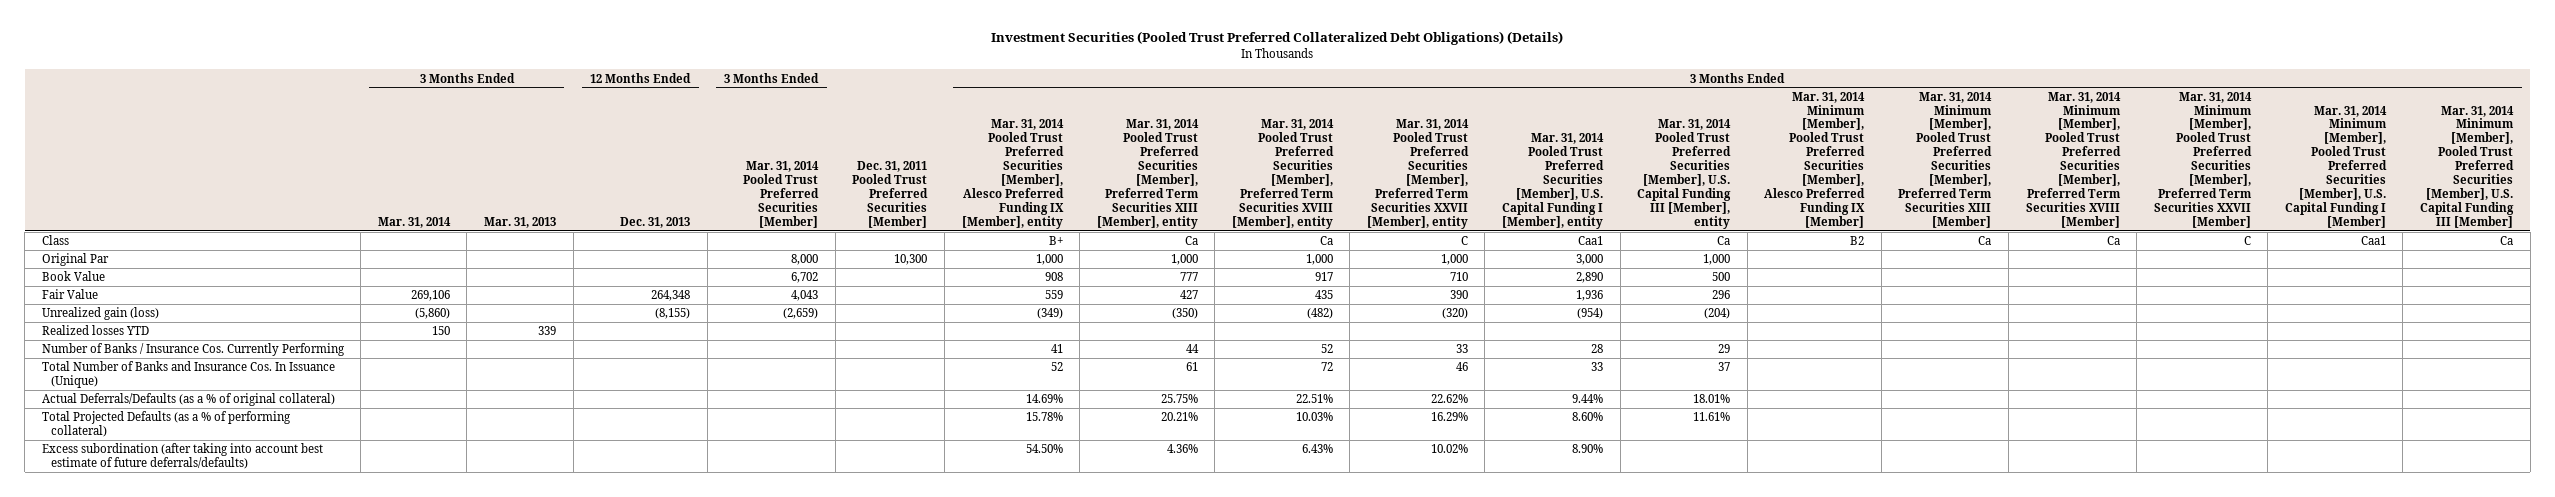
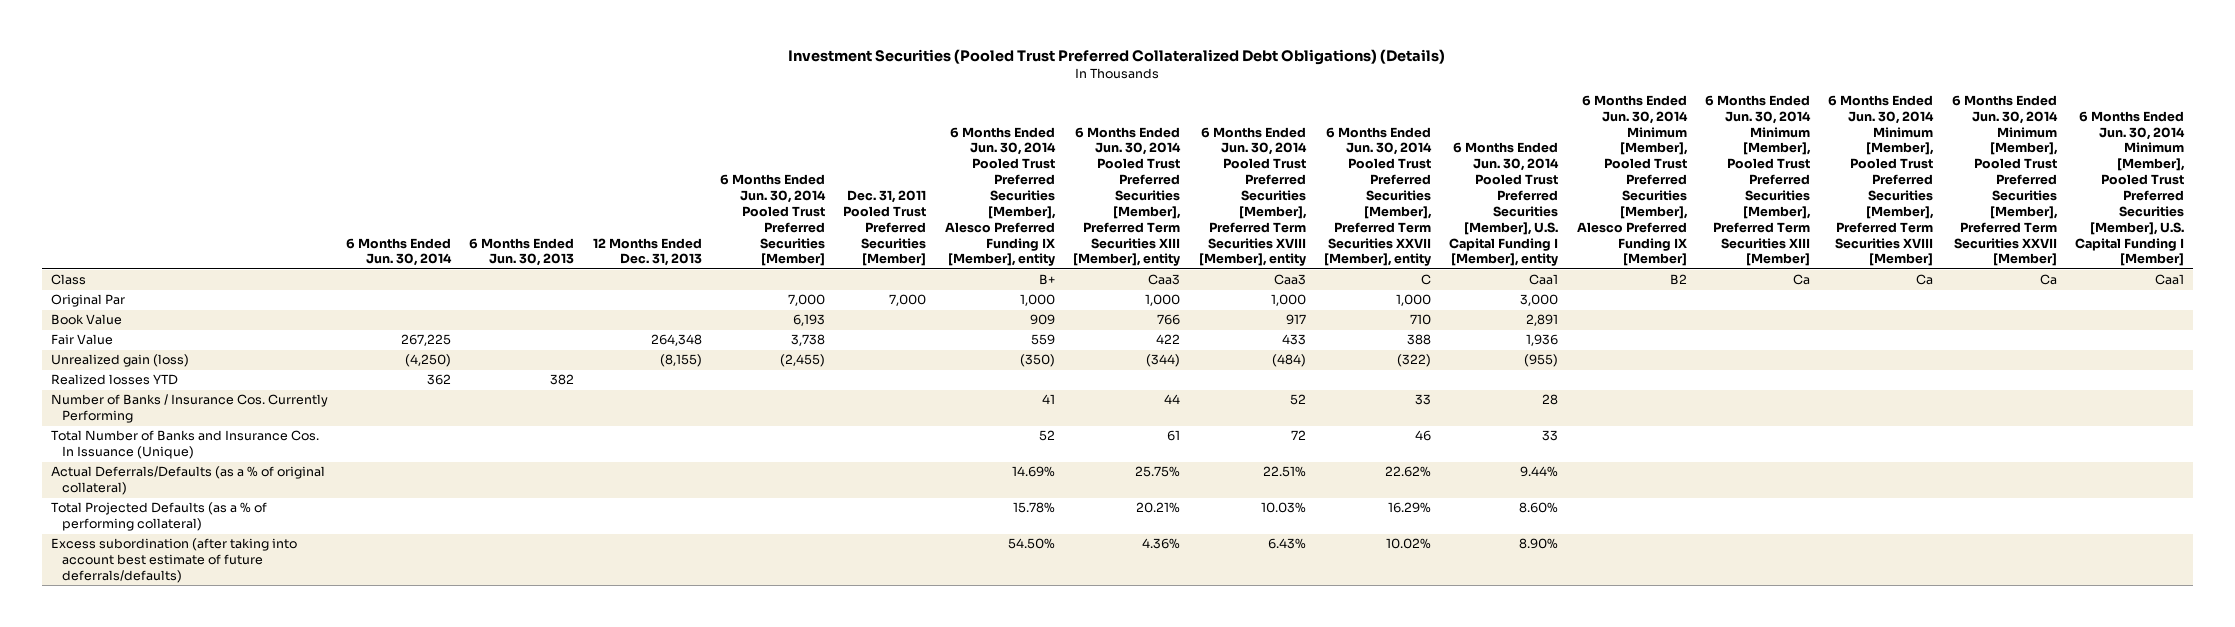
- | 3 Months Ended Mar. 31, 2014 | 3 Months Ended Mar. 31, 2013 | 12 Months Ended Dec. 31, 2013 | 3 Months Ended Mar. 31, 2014 Pooled Trust Preferred Securities [Member] | Dec. 31, 2011 Pooled Trust Preferred Securities [Member] | 3 Months Ended Mar. 31, 2014 Pooled Trust Preferred Securities [Member], Alesco Preferred Funding IX [Member], entity | 3 Months Ended Mar. 31, 2014 Pooled Trust Preferred Securities [Member], Preferred Term Securities XIII [Member], entity | 3 Months Ended Mar. 31, 2014 Pooled Trust Preferred Securities [Member], Preferred Term Securities XVIII [Member], entity | 3 Months Ended Mar. 31, 2014 Pooled Trust Preferred Securities [Member], Preferred Term Securities XXVII [Member], entity | 3 Months Ended Mar. 31, 2014 Pooled Trust Preferred Securities [Member], U.S. Capital Funding I [Member], entity | 3 Months Ended Mar. 31, 2014 Pooled Trust Preferred Securities [Member], U.S. Capital Funding III [Member], entity | 3 Months Ended Mar. 31, 2014 Minimum [Member], Pooled Trust Preferred Securities [Member], Alesco Preferred Funding IX [Member] | 3 Months Ended Mar. 31, 2014 Minimum [Member], Pooled Trust Preferred Securities [Member], Preferred Term Securities XIII [Member] | 3 Months Ended Mar. 31, 2014 Minimum [Member], Pooled Trust Preferred Securities [Member], Preferred Term Securities XVIII [Member] | 3 Months Ended Mar. 31, 2014 Minimum [Member], Pooled Trust Preferred Securities [Member], Preferred Term Securities XXVII [Member] | 3 Months Ended Mar. 31, 2014 Minimum [Member], Pooled Trust Preferred Securities [Member], U.S. Capital Funding I [Member] | 3 Months Ended Mar. 31, 2014 Minimum [Member], Pooled Trust Preferred Securities [Member], U.S. Capital Funding III [Member]
+ | 6 Months Ended Jun. 30, 2014 | 6 Months Ended Jun. 30, 2013 | 12 Months Ended Dec. 31, 2013 | 6 Months Ended Jun. 30, 2014 Pooled Trust Preferred Securities [Member] | Dec. 31, 2011 Pooled Trust Preferred Securities [Member] | 6 Months Ended Jun. 30, 2014 Pooled Trust Preferred Securities [Member], Alesco Preferred Funding IX [Member], entity | 6 Months Ended Jun. 30, 2014 Pooled Trust Preferred Securities [Member], Preferred Term Securities XIII [Member], entity | 6 Months Ended Jun. 30, 2014 Pooled Trust Preferred Securities [Member], Preferred Term Securities XVIII [Member], entity | 6 Months Ended Jun. 30, 2014 Pooled Trust Preferred Securities [Member], Preferred Term Securities XXVII [Member], entity | 6 Months Ended Jun. 30, 2014 Pooled Trust Preferred Securities [Member], U.S. Capital Funding I [Member], entity | 6 Months Ended Jun. 30, 2014 Minimum [Member], Pooled Trust Preferred Securities [Member], Alesco Preferred Funding IX [Member] | 6 Months Ended Jun. 30, 2014 Minimum [Member], Pooled Trust Preferred Securities [Member], Preferred Term Securities XIII [Member] | 6 Months Ended Jun. 30, 2014 Minimum [Member], Pooled Trust Preferred Securities [Member], Preferred Term Securities XVIII [Member] | 6 Months Ended Jun. 30, 2014 Minimum [Member], Pooled Trust Preferred Securities [Member], Preferred Term Securities XXVII [Member] | 6 Months Ended Jun. 30, 2014 Minimum [Member], Pooled Trust Preferred Securities [Member], U.S. Capital Funding I [Member]
- Original Par | | | | 8,000 | 10,300 | 1,000 | 1,000 | 1,000 | 1,000 | 3,000 | 1,000 | | | | | |
+ Original Par | | | | 7,000 | 7,000 | 1,000 | 1,000 | 1,000 | 1,000 | 3,000 | | | | |

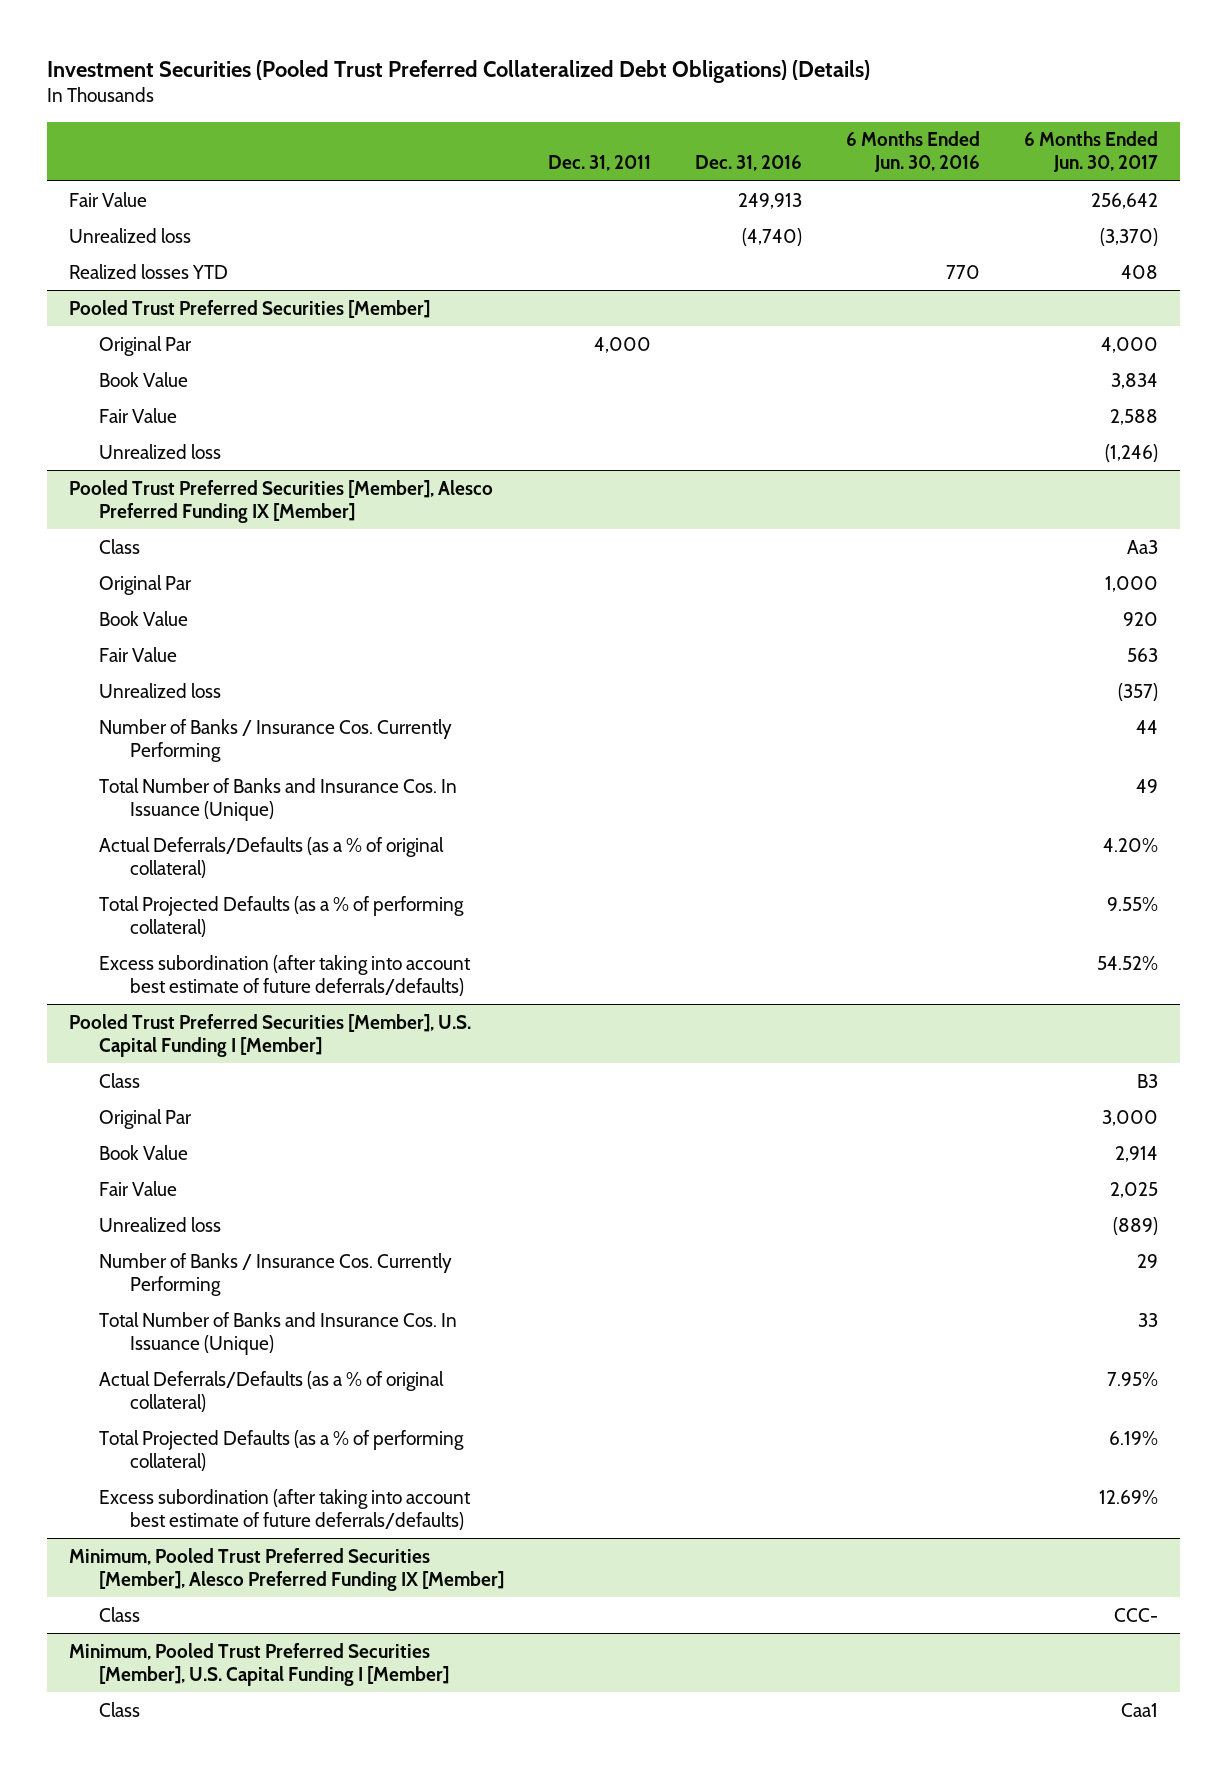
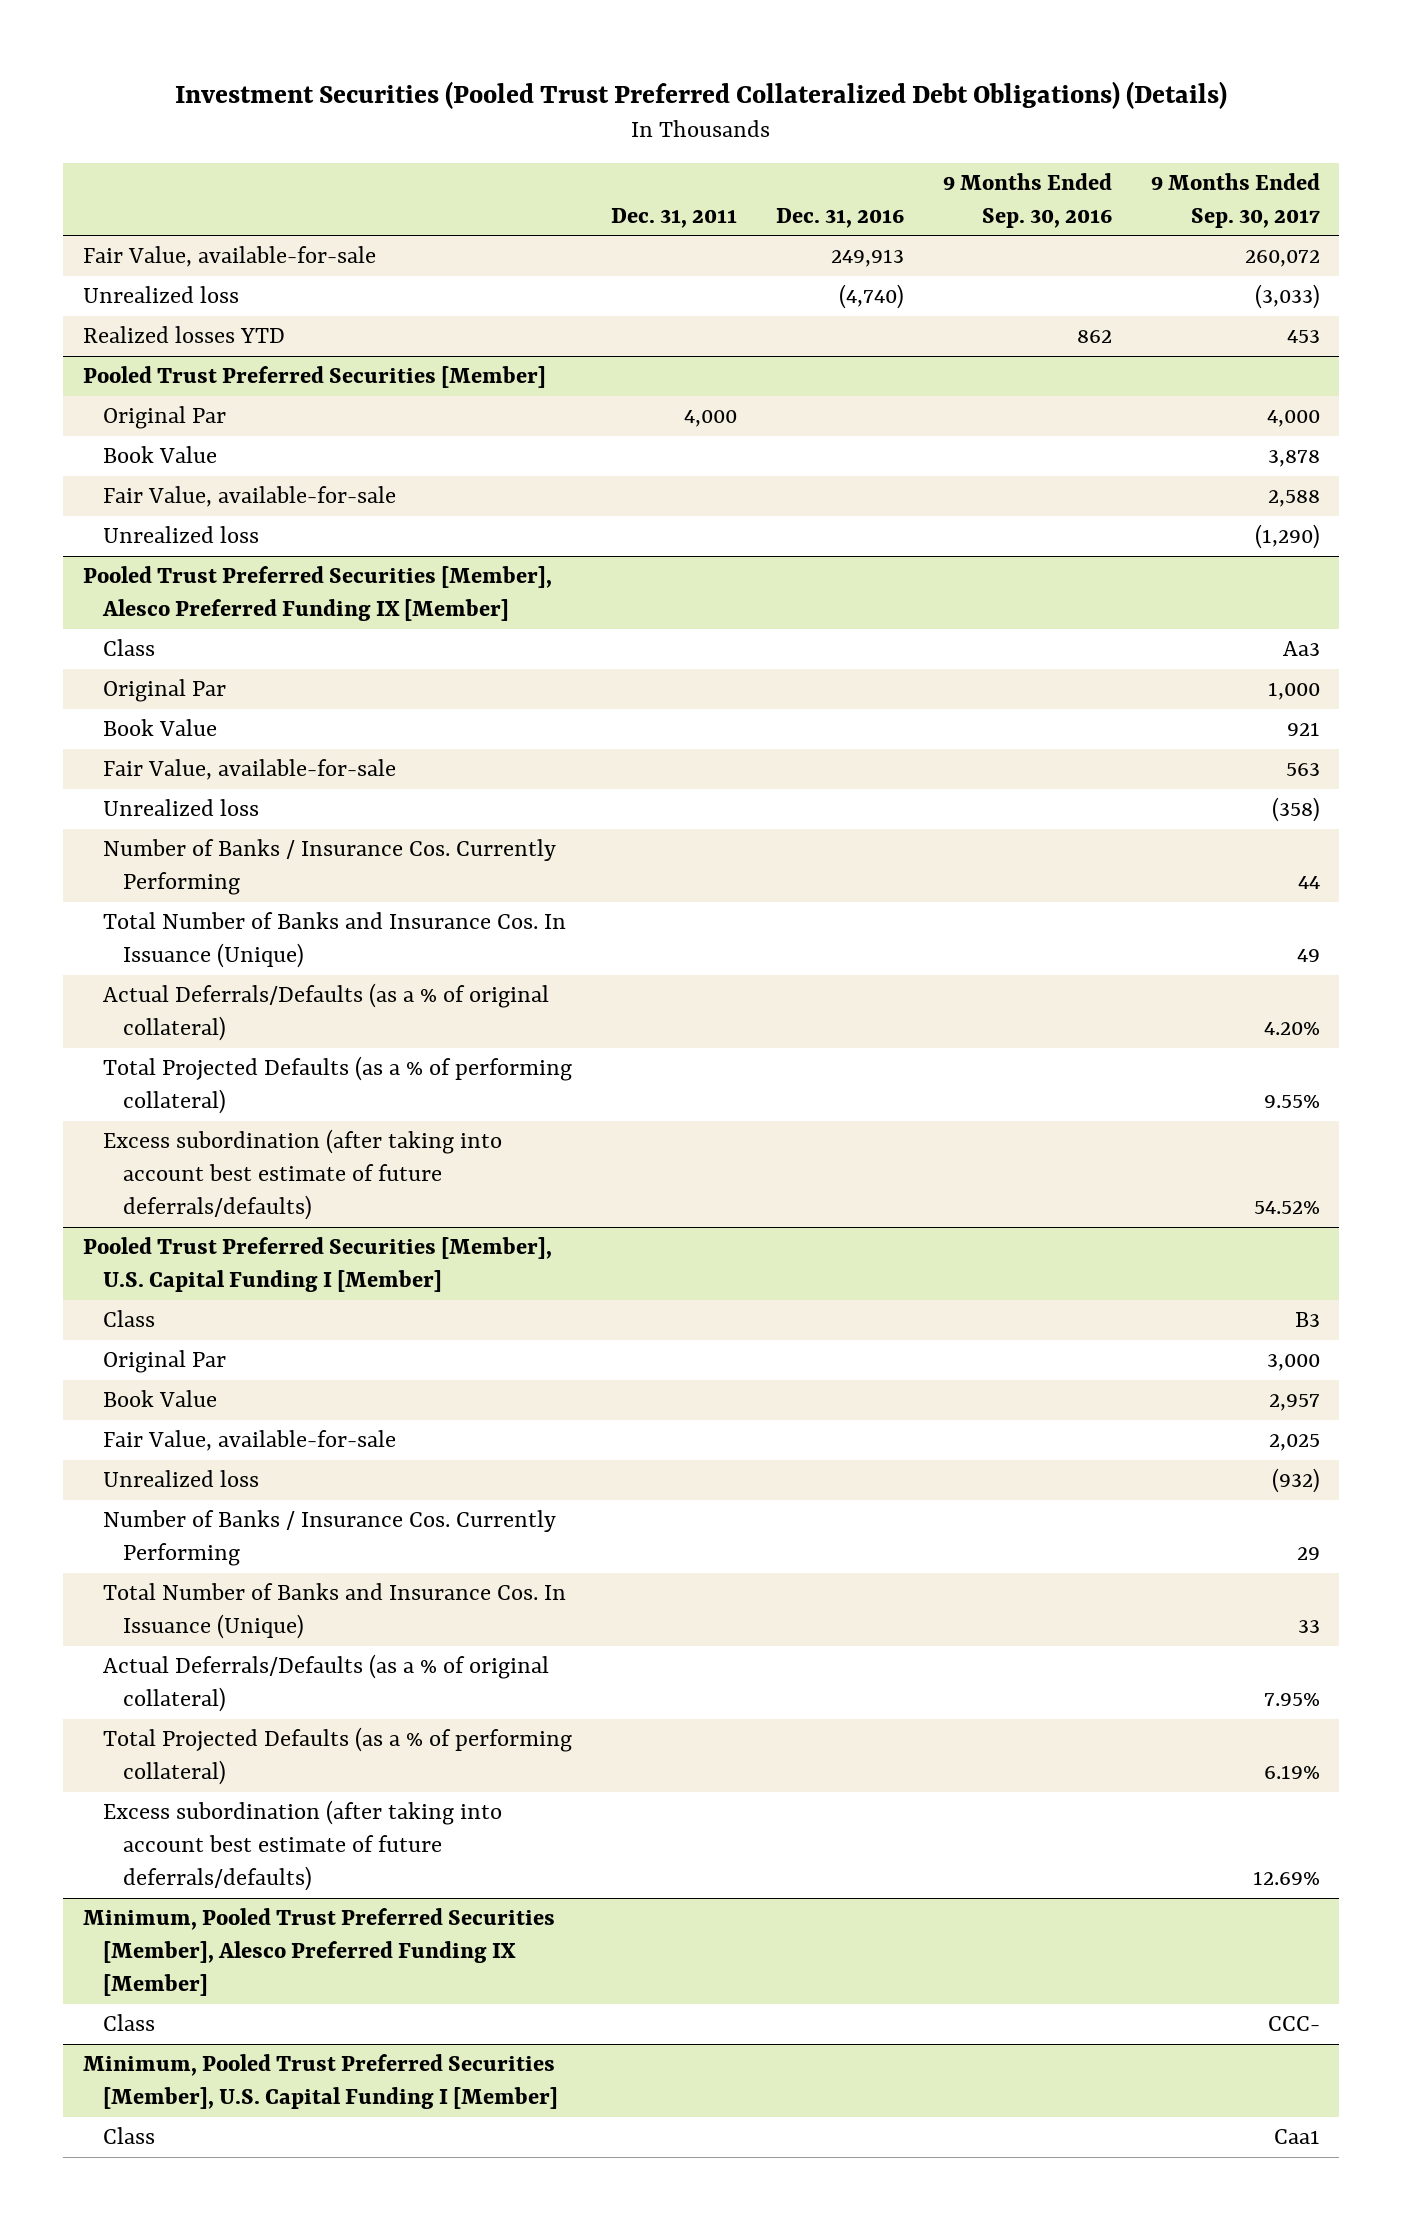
- | Dec. 31, 2011 | Dec. 31, 2016 | 6 Months Ended Jun. 30, 2016 | 6 Months Ended Jun. 30, 2017
+ | Dec. 31, 2011 | Dec. 31, 2016 | 9 Months Ended Sep. 30, 2016 | 9 Months Ended Sep. 30, 2017
- Fair Value | | 249,913 | | 256,642
+ Fair Value, available-for-sale | | 249,913 | | 260,072
@ Pooled Trust Preferred Securities [Member]
- Fair Value | | | | 2,588
+ Fair Value, available-for-sale | | | | 2,588
@ Pooled Trust Preferred Securities [Member], Alesco Preferred Funding IX [Member]
- Fair Value | | | | 563
+ Fair Value, available-for-sale | | | | 563
@ Pooled Trust Preferred Securities [Member], U.S. Capital Funding I [Member]
- Fair Value | | | | 2,025
+ Fair Value, available-for-sale | | | | 2,025

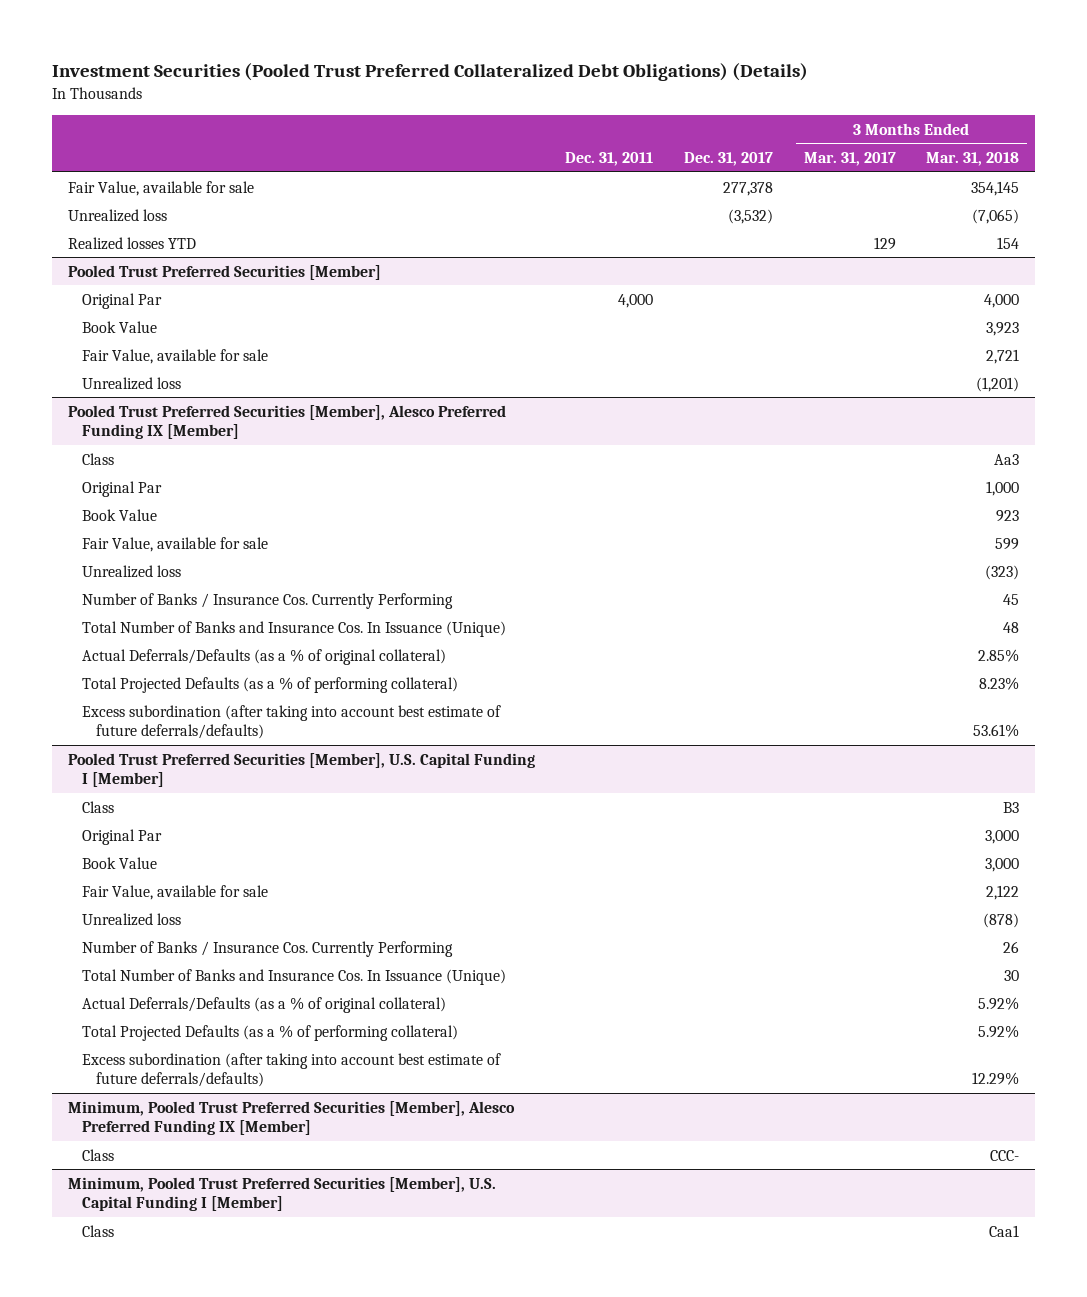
- | Dec. 31, 2011 | Dec. 31, 2016 | 9 Months Ended Sep. 30, 2016 | 9 Months Ended Sep. 30, 2017
+ | Dec. 31, 2011 | Dec. 31, 2017 | 3 Months Ended Mar. 31, 2017 | 3 Months Ended Mar. 31, 2018
- Fair Value, available-for-sale | | 249,913 | | 260,072
+ Fair Value, available for sale | | 277,378 | | 354,145
@ Pooled Trust Preferred Securities [Member]
- Fair Value, available-for-sale | | | | 2,588
+ Fair Value, available for sale | | | | 2,721
@ Pooled Trust Preferred Securities [Member], Alesco Preferred Funding IX [Member]
- Fair Value, available-for-sale | | | | 563
+ Fair Value, available for sale | | | | 599
@ Pooled Trust Preferred Securities [Member], U.S. Capital Funding I [Member]
- Fair Value, available-for-sale | | | | 2,025
+ Fair Value, available for sale | | | | 2,122

